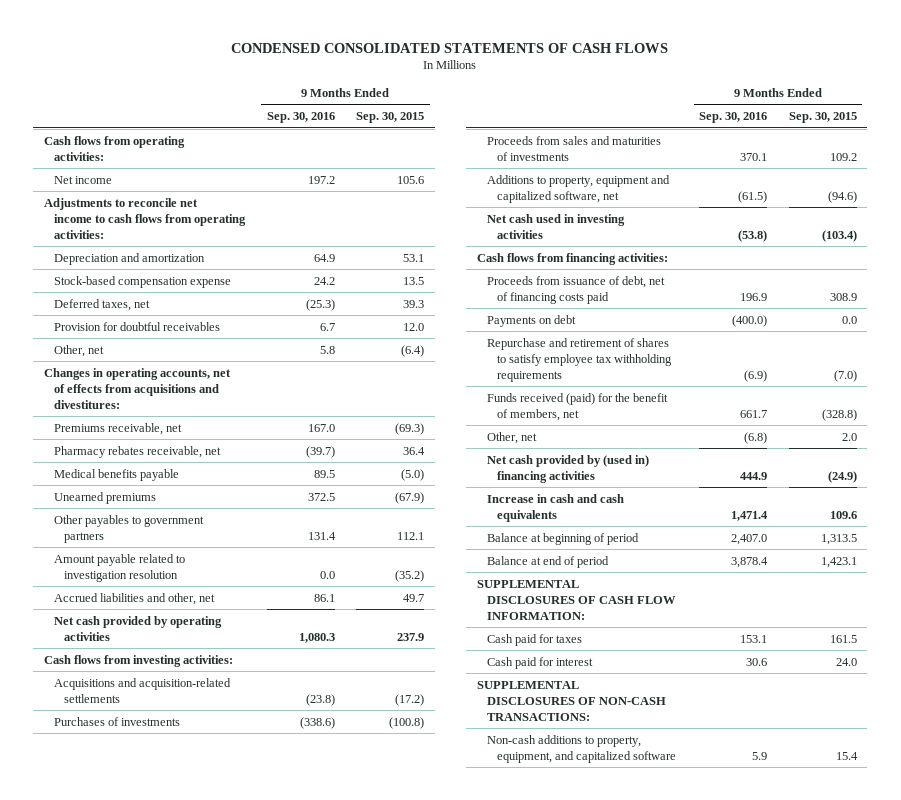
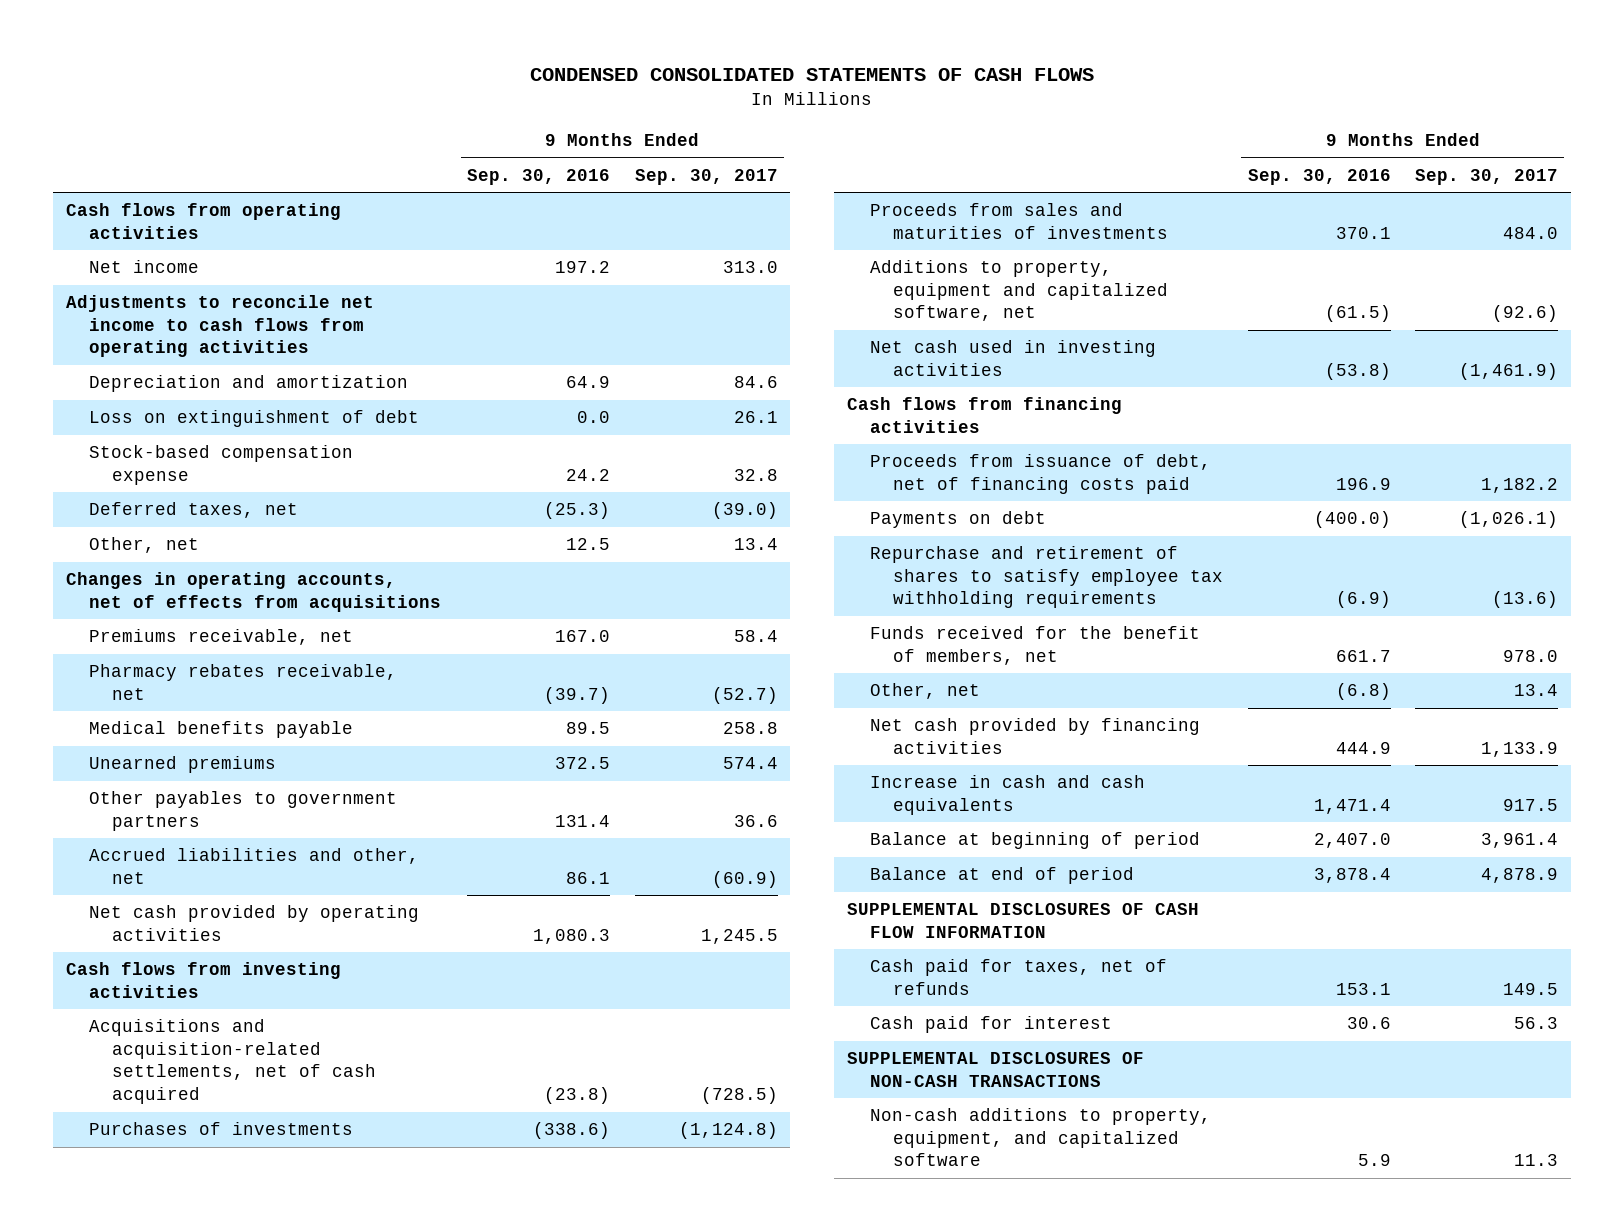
- | 9 Months Ended Sep. 30, 2016 | 9 Months Ended Sep. 30, 2015
+ | 9 Months Ended Sep. 30, 2016 | 9 Months Ended Sep. 30, 2017
- Cash flows from operating activities:
+ Cash flows from operating activities
- Adjustments to reconcile net income to cash flows from operating activities:
+ Adjustments to reconcile net income to cash flows from operating activities
+ Loss on extinguishment of debt | 0.0 | 26.1
- Provision for doubtful receivables | 6.7 | 12.0
- Other, net | 5.8 | (6.4)
- Changes in operating accounts, net of effects from acquisitions and divestitures:
+ Other, net | 12.5 | 13.4
+ Changes in operating accounts, net of effects from acquisitions
- Amount payable related to investigation resolution | 0.0 | (35.2)
- Cash flows from investing activities:
- Acquisitions and acquisition-related settlements | (23.8) | (17.2)
+ Cash flows from investing activities
+ Acquisitions and acquisition-related settlements, net of cash acquired | (23.8) | (728.5)
- Cash flows from financing activities:
+ Cash flows from financing activities
- Funds received (paid) for the benefit of members, net | 661.7 | (328.8)
+ Funds received for the benefit of members, net | 661.7 | 978.0
- Net cash provided by (used in) financing activities | 444.9 | (24.9)
+ Net cash provided by financing activities | 444.9 | 1,133.9
- SUPPLEMENTAL DISCLOSURES OF CASH FLOW INFORMATION:
- Cash paid for taxes | 153.1 | 161.5
+ SUPPLEMENTAL DISCLOSURES OF CASH FLOW INFORMATION
+ Cash paid for taxes, net of refunds | 153.1 | 149.5
- SUPPLEMENTAL DISCLOSURES OF NON-CASH TRANSACTIONS:
+ SUPPLEMENTAL DISCLOSURES OF NON-CASH TRANSACTIONS

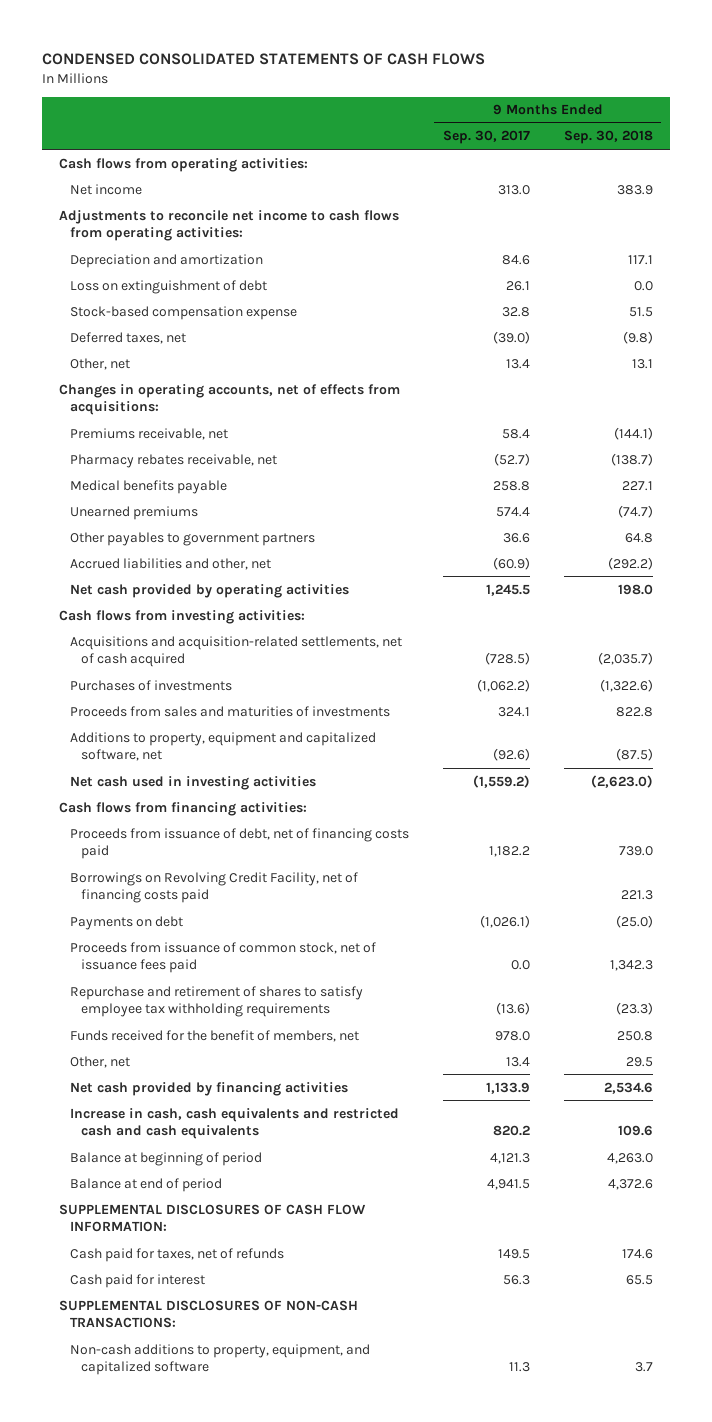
- | 9 Months Ended Sep. 30, 2016 | 9 Months Ended Sep. 30, 2017
+ | 9 Months Ended Sep. 30, 2017 | 9 Months Ended Sep. 30, 2018
- Cash flows from operating activities
+ Cash flows from operating activities:
- Adjustments to reconcile net income to cash flows from operating activities
+ Adjustments to reconcile net income to cash flows from operating activities:
- Changes in operating accounts, net of effects from acquisitions
+ Changes in operating accounts, net of effects from acquisitions:
- Cash flows from investing activities
+ Cash flows from investing activities:
- Purchases of investments | (338.6) | (1,124.8)
- Proceeds from sales and maturities of investments | 370.1 | 484.0
+ Purchases of investments | (1,062.2) | (1,322.6)
+ Proceeds from sales and maturities of investments | 324.1 | 822.8
- Net cash used in investing activities | (53.8) | (1,461.9)
- Cash flows from financing activities
+ Net cash used in investing activities | (1,559.2) | (2,623.0)
+ Cash flows from financing activities:
+ Borrowings on Revolving Credit Facility, net of financing costs paid | | 221.3
+ Proceeds from issuance of common stock, net of issuance fees paid | 0.0 | 1,342.3
- Increase in cash and cash equivalents | 1,471.4 | 917.5
- Balance at beginning of period | 2,407.0 | 3,961.4
- Balance at end of period | 3,878.4 | 4,878.9
- SUPPLEMENTAL DISCLOSURES OF CASH FLOW INFORMATION
+ Increase in cash, cash equivalents and restricted cash and cash equivalents | 820.2 | 109.6
+ Balance at beginning of period | 4,121.3 | 4,263.0
+ Balance at end of period | 4,941.5 | 4,372.6
+ SUPPLEMENTAL DISCLOSURES OF CASH FLOW INFORMATION:
- SUPPLEMENTAL DISCLOSURES OF NON-CASH TRANSACTIONS
+ SUPPLEMENTAL DISCLOSURES OF NON-CASH TRANSACTIONS:

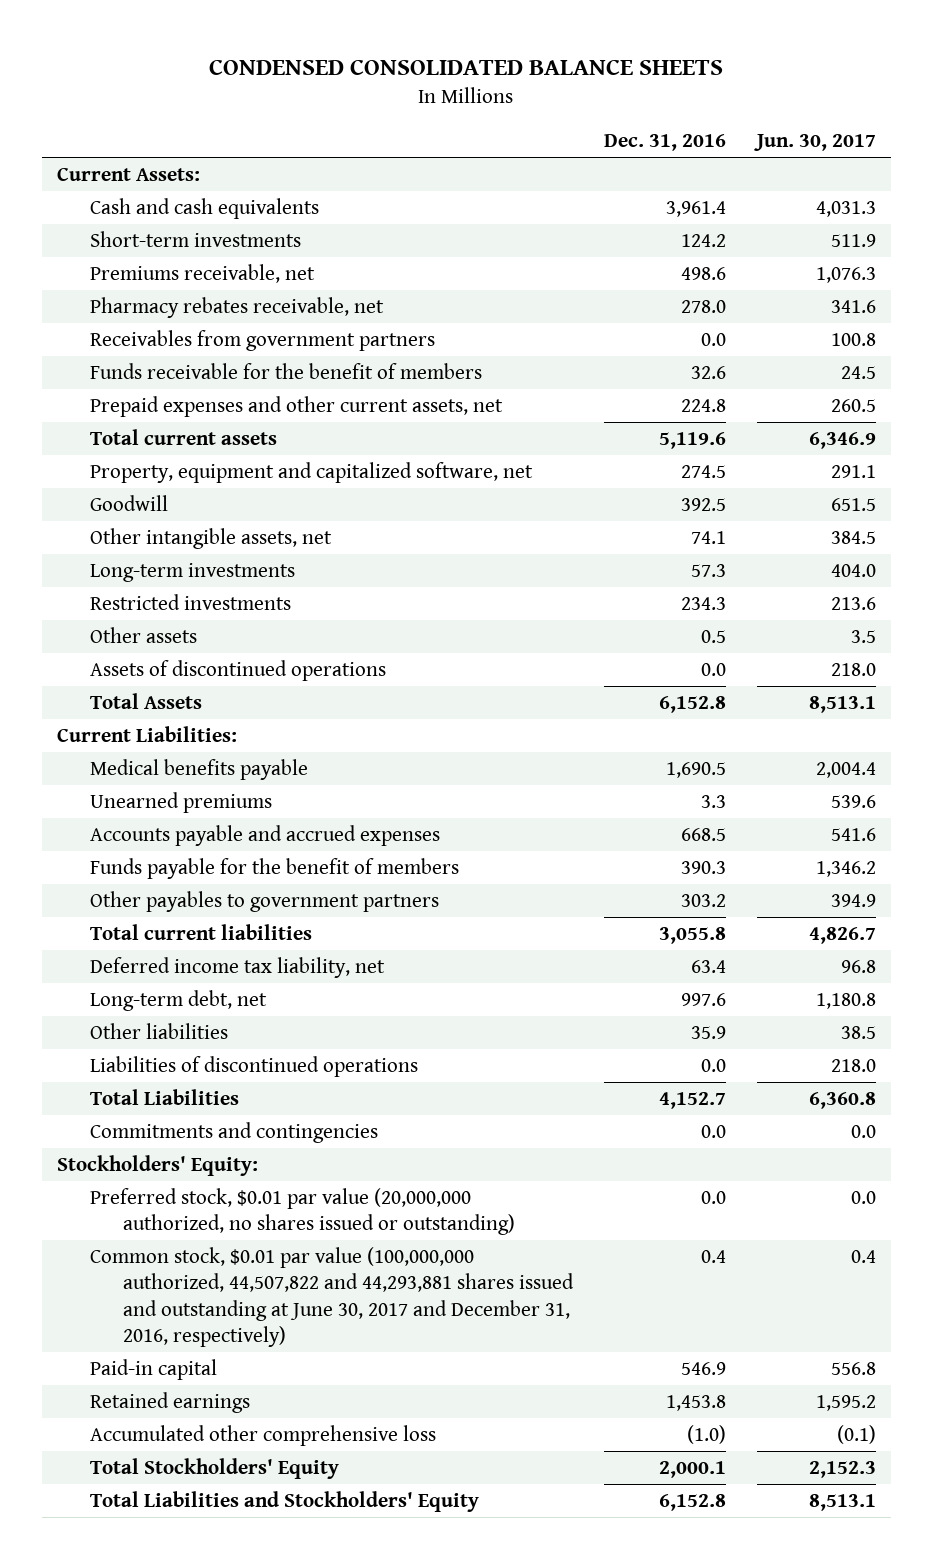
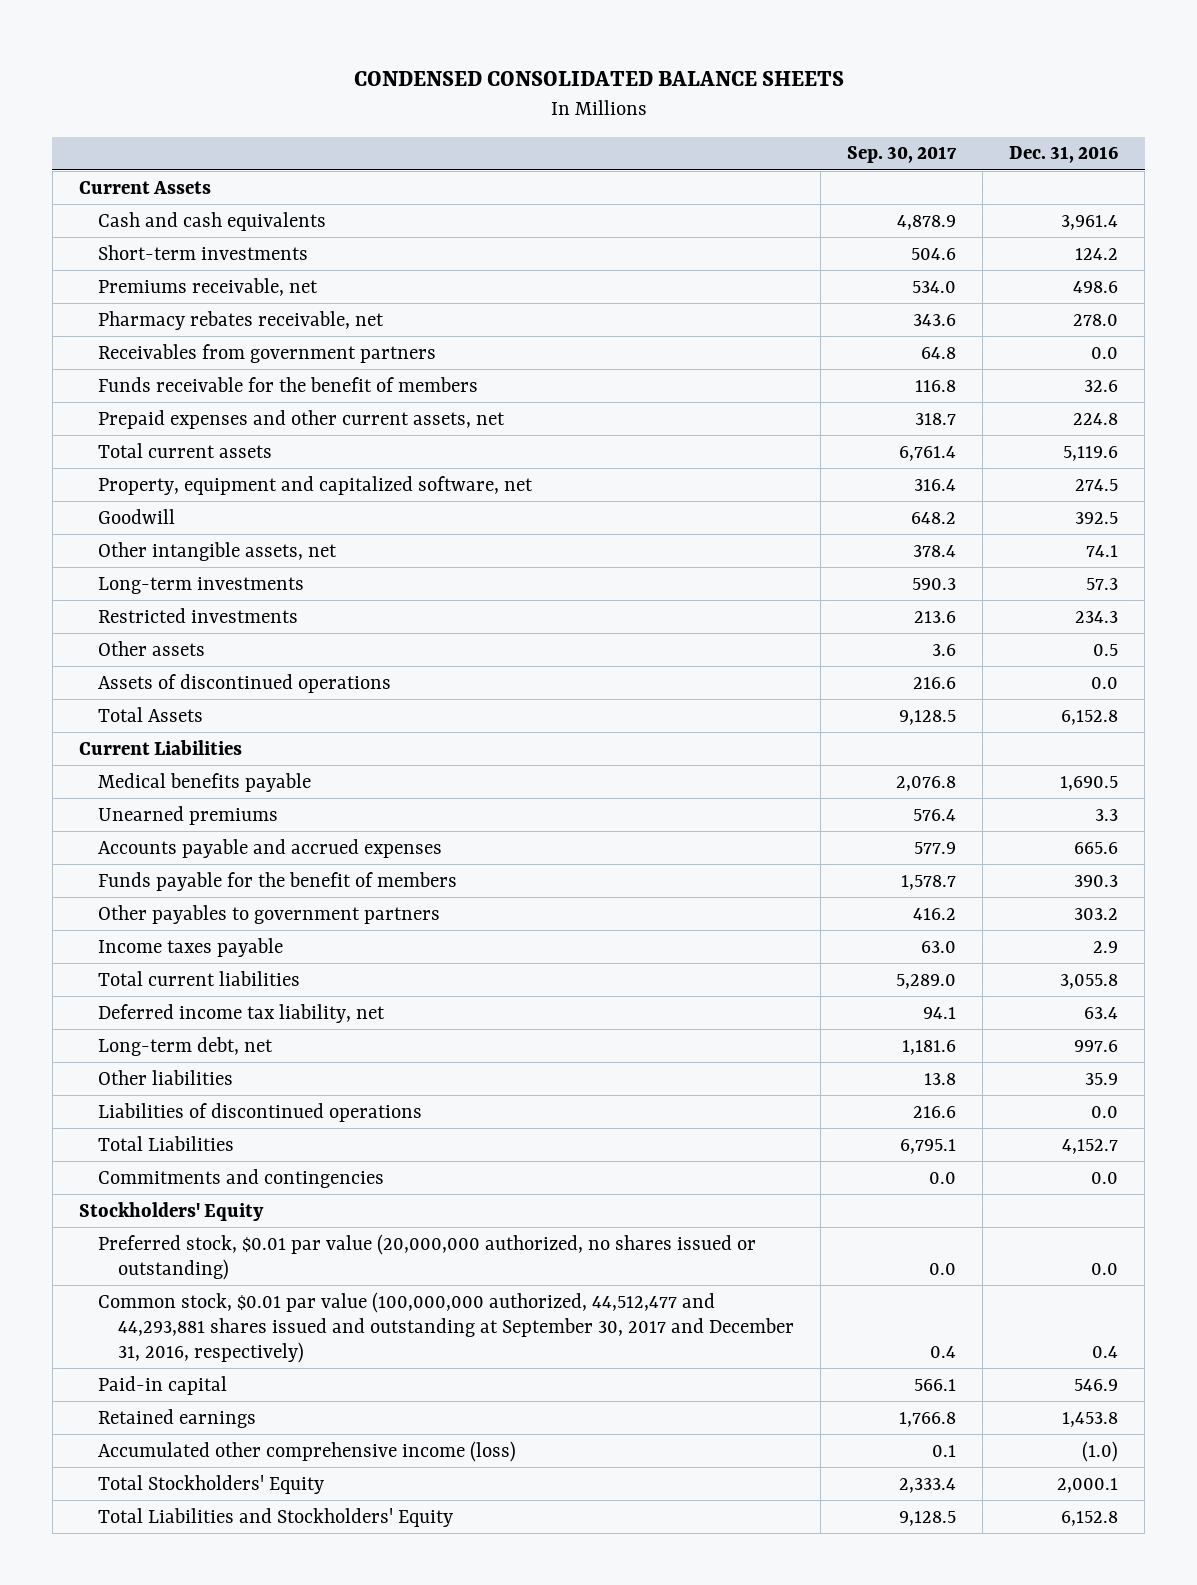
- | Dec. 31, 2016 | Jun. 30, 2017
+ | Sep. 30, 2017 | Dec. 31, 2016
- Current Assets:
+ Current Assets
- Current Liabilities:
+ Current Liabilities
- Accounts payable and accrued expenses | 668.5 | 541.6
+ Accounts payable and accrued expenses | 577.9 | 665.6
+ Income taxes payable | 63.0 | 2.9
- Stockholders' Equity:
+ Stockholders' Equity
- Common stock, $0.01 par value (100,000,000 authorized, 44,507,822 and 44,293,881 shares issued and outstanding at June 30, 2017 and December 31, 2016, respectively) | 0.4 | 0.4
+ Common stock, $0.01 par value (100,000,000 authorized, 44,512,477 and 44,293,881 shares issued and outstanding at September 30, 2017 and December 31, 2016, respectively) | 0.4 | 0.4
- Accumulated other comprehensive loss | (1.0) | (0.1)
+ Accumulated other comprehensive income (loss) | 0.1 | (1.0)

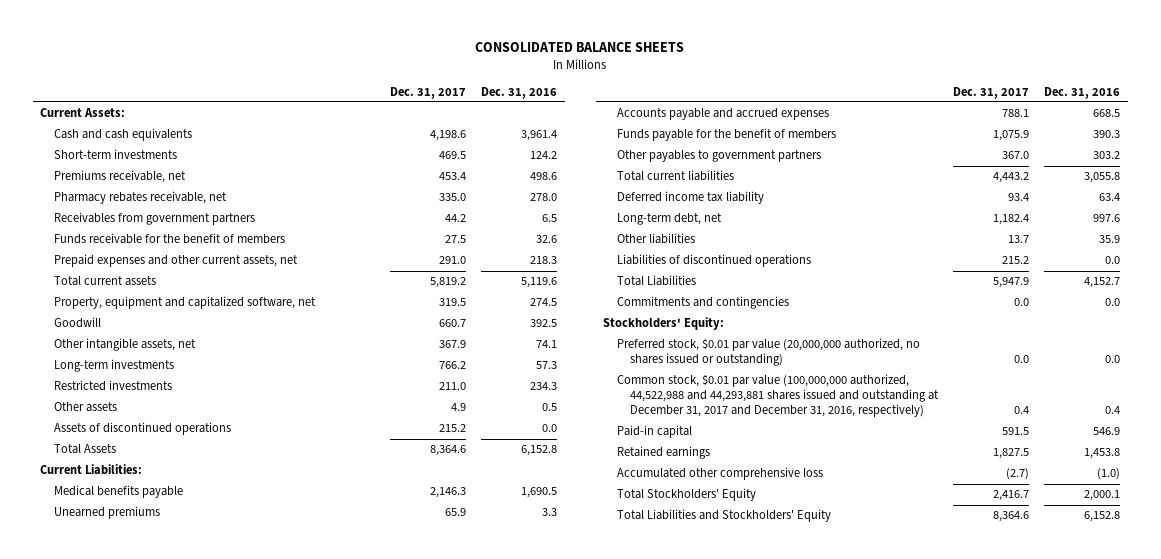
- CONDENSED CONSOLIDATED BALANCE SHEETS
+ CONSOLIDATED BALANCE SHEETS
- | Sep. 30, 2017 | Dec. 31, 2016
+ | Dec. 31, 2017 | Dec. 31, 2016
- Current Assets
+ Current Assets:
- Receivables from government partners | 64.8 | 0.0
+ Receivables from government partners | 44.2 | 6.5
- Prepaid expenses and other current assets, net | 318.7 | 224.8
+ Prepaid expenses and other current assets, net | 291.0 | 218.3
- Current Liabilities
+ Current Liabilities:
- Accounts payable and accrued expenses | 577.9 | 665.6
+ Accounts payable and accrued expenses | 788.1 | 668.5
- Income taxes payable | 63.0 | 2.9
- Deferred income tax liability, net | 94.1 | 63.4
+ Deferred income tax liability | 93.4 | 63.4
- Stockholders' Equity
+ Stockholders' Equity:
- Common stock, $0.01 par value (100,000,000 authorized, 44,512,477 and 44,293,881 shares issued and outstanding at September 30, 2017 and December 31, 2016, respectively) | 0.4 | 0.4
+ Common stock, $0.01 par value (100,000,000 authorized, 44,522,988 and 44,293,881 shares issued and outstanding at December 31, 2017 and December 31, 2016, respectively) | 0.4 | 0.4
- Accumulated other comprehensive income (loss) | 0.1 | (1.0)
+ Accumulated other comprehensive loss | (2.7) | (1.0)

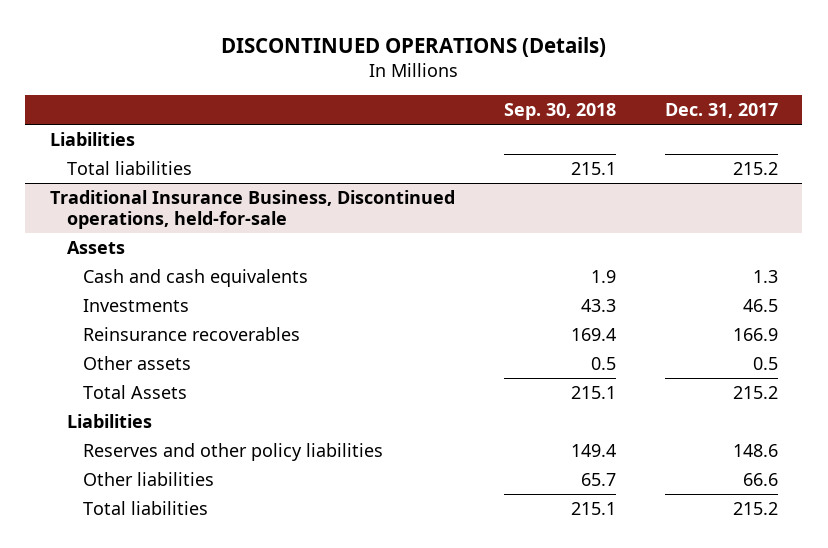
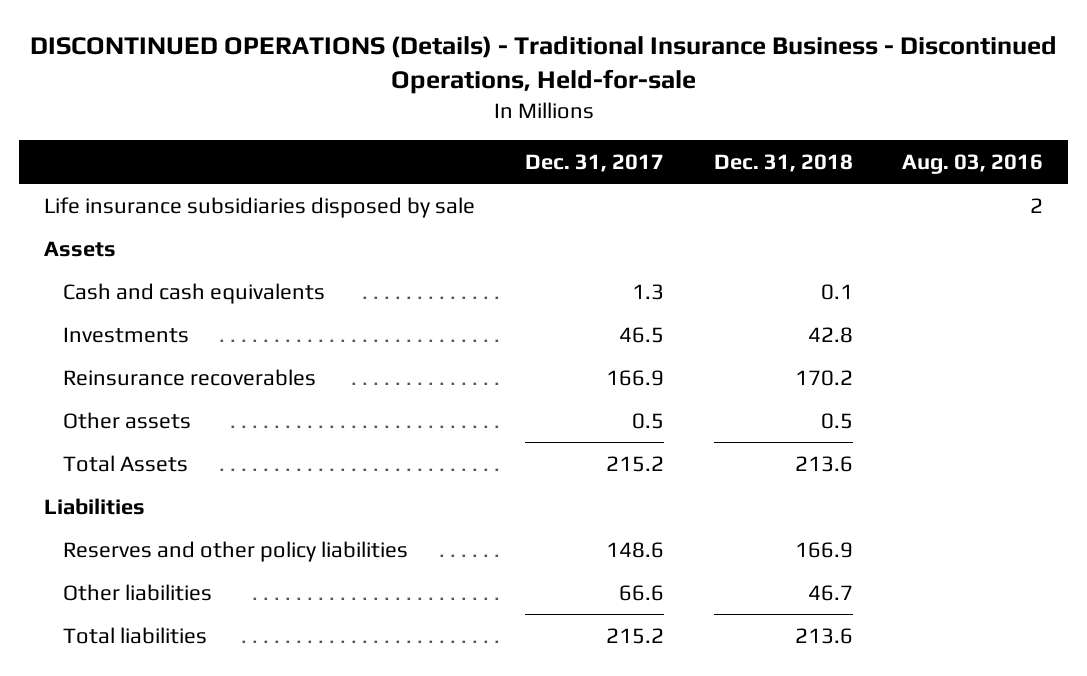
- DISCONTINUED OPERATIONS (Details)
+ DISCONTINUED OPERATIONS (Details) - Traditional Insurance Business - Discontinued Operations, Held-for-sale
- | Sep. 30, 2018 | Dec. 31, 2017
+ | Dec. 31, 2017 | Dec. 31, 2018 | Aug. 03, 2016
- Liabilities
- Total liabilities | 215.1 | 215.2
- Traditional Insurance Business, Discontinued operations, held-for-sale
+ Life insurance subsidiaries disposed by sale | | | 2

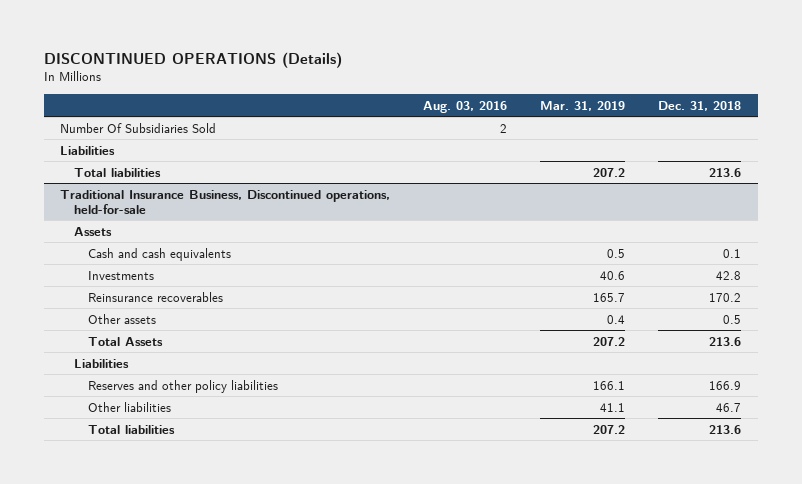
- DISCONTINUED OPERATIONS (Details) - Traditional Insurance Business - Discontinued Operations, Held-for-sale
+ DISCONTINUED OPERATIONS (Details)
- | Dec. 31, 2017 | Dec. 31, 2018 | Aug. 03, 2016
+ | Aug. 03, 2016 | Mar. 31, 2019 | Dec. 31, 2018
- Life insurance subsidiaries disposed by sale | | | 2
+ Number Of Subsidiaries Sold | 2 | |
+ Liabilities
+ Total liabilities | | 207.2 | 213.6
+ Traditional Insurance Business, Discontinued operations, held-for-sale

